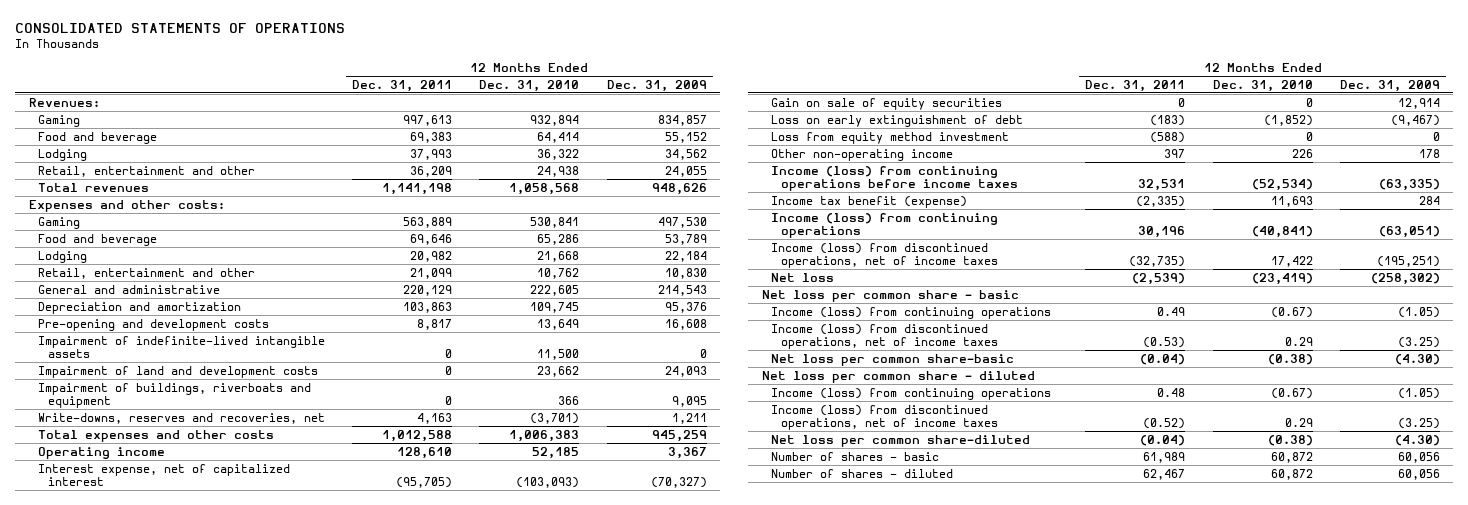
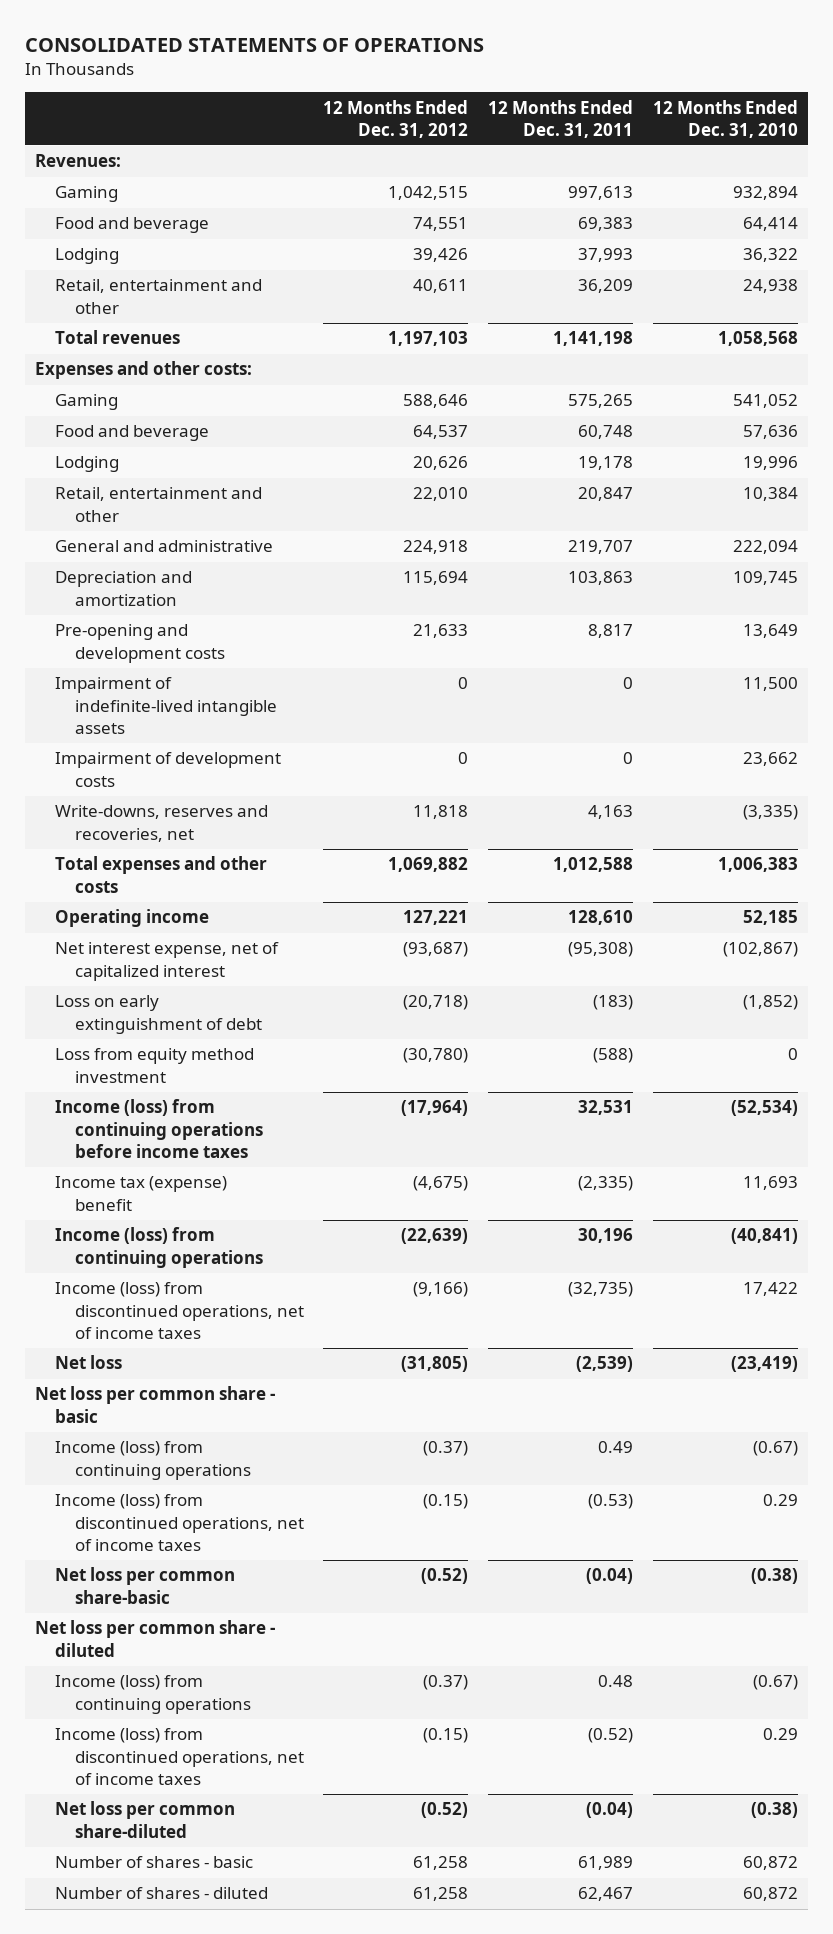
- | 12 Months Ended Dec. 31, 2011 | 12 Months Ended Dec. 31, 2010 | 12 Months Ended Dec. 31, 2009
+ | 12 Months Ended Dec. 31, 2012 | 12 Months Ended Dec. 31, 2011 | 12 Months Ended Dec. 31, 2010
- Gaming | 563,889 | 530,841 | 497,530
- Food and beverage | 69,646 | 65,286 | 53,789
- Lodging | 20,982 | 21,668 | 22,184
- Retail, entertainment and other | 21,099 | 10,762 | 10,830
- General and administrative | 220,129 | 222,605 | 214,543
+ Gaming | 588,646 | 575,265 | 541,052
+ Food and beverage | 64,537 | 60,748 | 57,636
+ Lodging | 20,626 | 19,178 | 19,996
+ Retail, entertainment and other | 22,010 | 20,847 | 10,384
+ General and administrative | 224,918 | 219,707 | 222,094
- Impairment of land and development costs | 0 | 23,662 | 24,093
- Impairment of buildings, riverboats and equipment | 0 | 366 | 9,095
- Write-downs, reserves and recoveries, net | 4,163 | (3,701) | 1,211
+ Impairment of development costs | 0 | 0 | 23,662
+ Write-downs, reserves and recoveries, net | 11,818 | 4,163 | (3,335)
- Interest expense, net of capitalized interest | (95,705) | (103,093) | (70,327)
- Gain on sale of equity securities | 0 | 0 | 12,914
+ Net interest expense, net of capitalized interest | (93,687) | (95,308) | (102,867)
- Other non-operating income | 397 | 226 | 178
- Income tax benefit (expense) | (2,335) | 11,693 | 284
+ Income tax (expense) benefit | (4,675) | (2,335) | 11,693

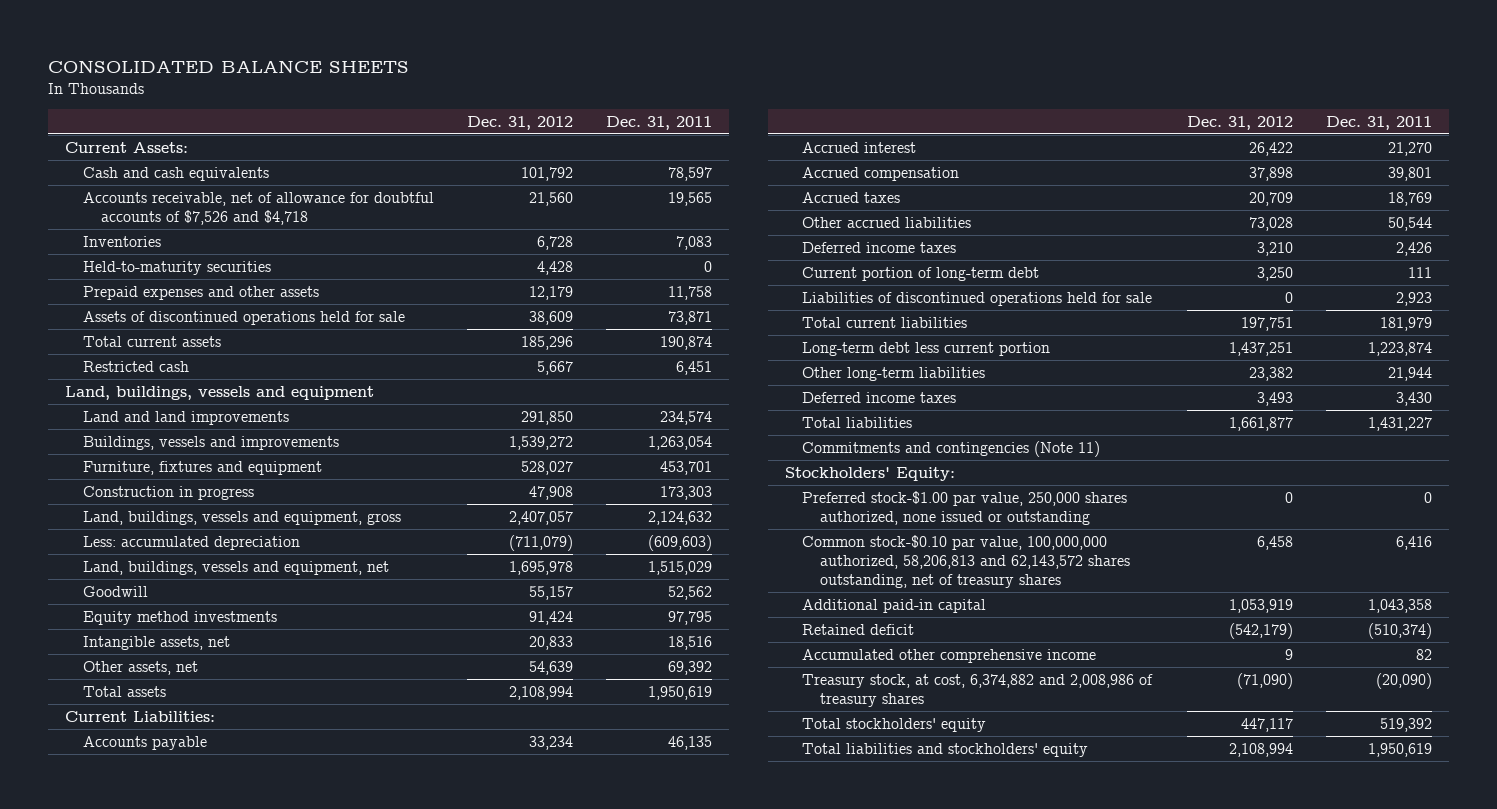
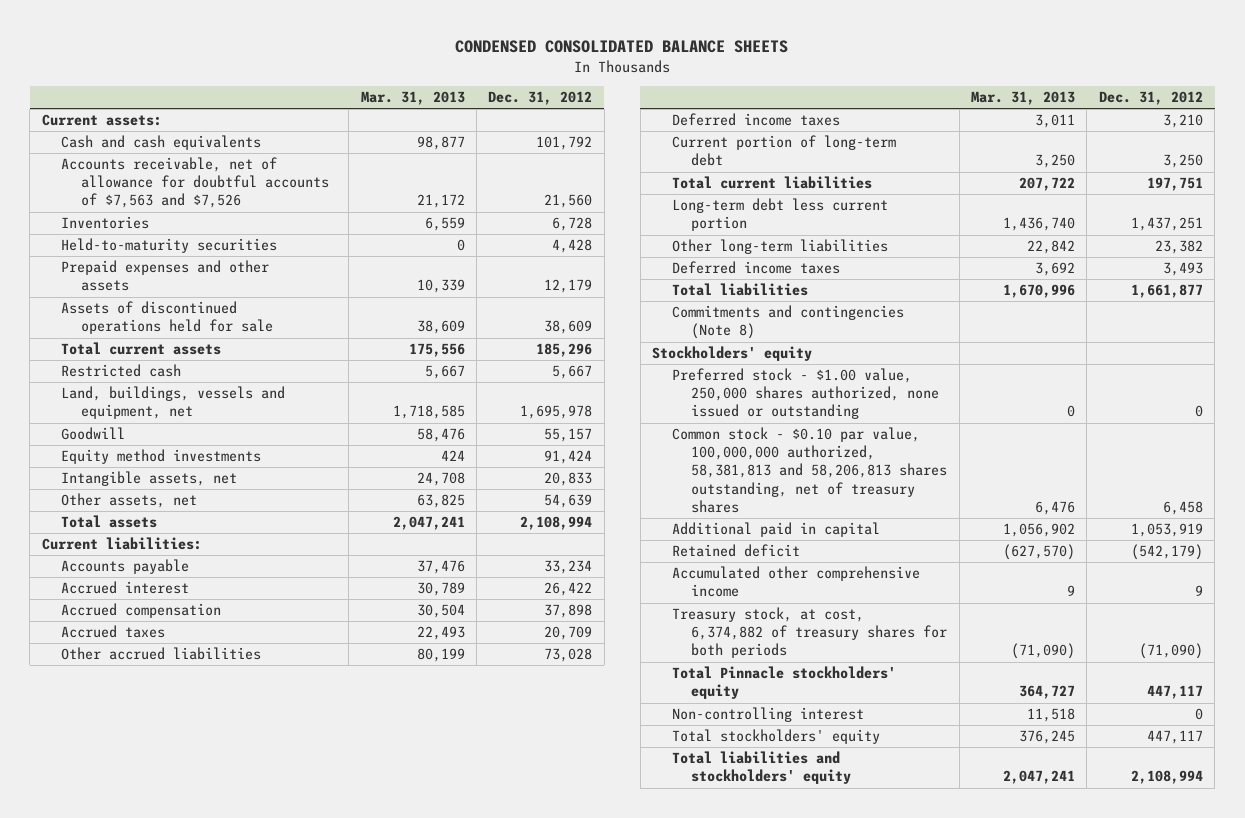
- CONSOLIDATED BALANCE SHEETS
+ CONDENSED CONSOLIDATED BALANCE SHEETS
- | Dec. 31, 2012 | Dec. 31, 2011
+ | Mar. 31, 2013 | Dec. 31, 2012
- Current Assets:
+ Current assets:
- Accounts receivable, net of allowance for doubtful accounts of $7,526 and $4,718 | 21,560 | 19,565
+ Accounts receivable, net of allowance for doubtful accounts of $7,563 and $7,526 | 21,172 | 21,560
- Land, buildings, vessels and equipment
- Land and land improvements | 291,850 | 234,574
- Buildings, vessels and improvements | 1,539,272 | 1,263,054
- Furniture, fixtures and equipment | 528,027 | 453,701
- Construction in progress | 47,908 | 173,303
- Land, buildings, vessels and equipment, gross | 2,407,057 | 2,124,632
- Less: accumulated depreciation | (711,079) | (609,603)
- Current Liabilities:
+ Current liabilities:
- Liabilities of discontinued operations held for sale | 0 | 2,923
- Commitments and contingencies (Note 11)
- Stockholders' Equity:
- Preferred stock-$1.00 par value, 250,000 shares authorized, none issued or outstanding | 0 | 0
- Common stock-$0.10 par value, 100,000,000 authorized, 58,206,813 and 62,143,572 shares outstanding, net of treasury shares | 6,458 | 6,416
- Additional paid-in capital | 1,053,919 | 1,043,358
+ Commitments and contingencies (Note 8)
+ Stockholders' equity
+ Preferred stock - $1.00 value, 250,000 shares authorized, none issued or outstanding | 0 | 0
+ Common stock - $0.10 par value, 100,000,000 authorized, 58,381,813 and 58,206,813 shares outstanding, net of treasury shares | 6,476 | 6,458
+ Additional paid in capital | 1,056,902 | 1,053,919
- Treasury stock, at cost, 6,374,882 and 2,008,986 of treasury shares | (71,090) | (20,090)
+ Treasury stock, at cost, 6,374,882 of treasury shares for both periods | (71,090) | (71,090)
+ Total Pinnacle stockholders' equity | 364,727 | 447,117
+ Non-controlling interest | 11,518 | 0

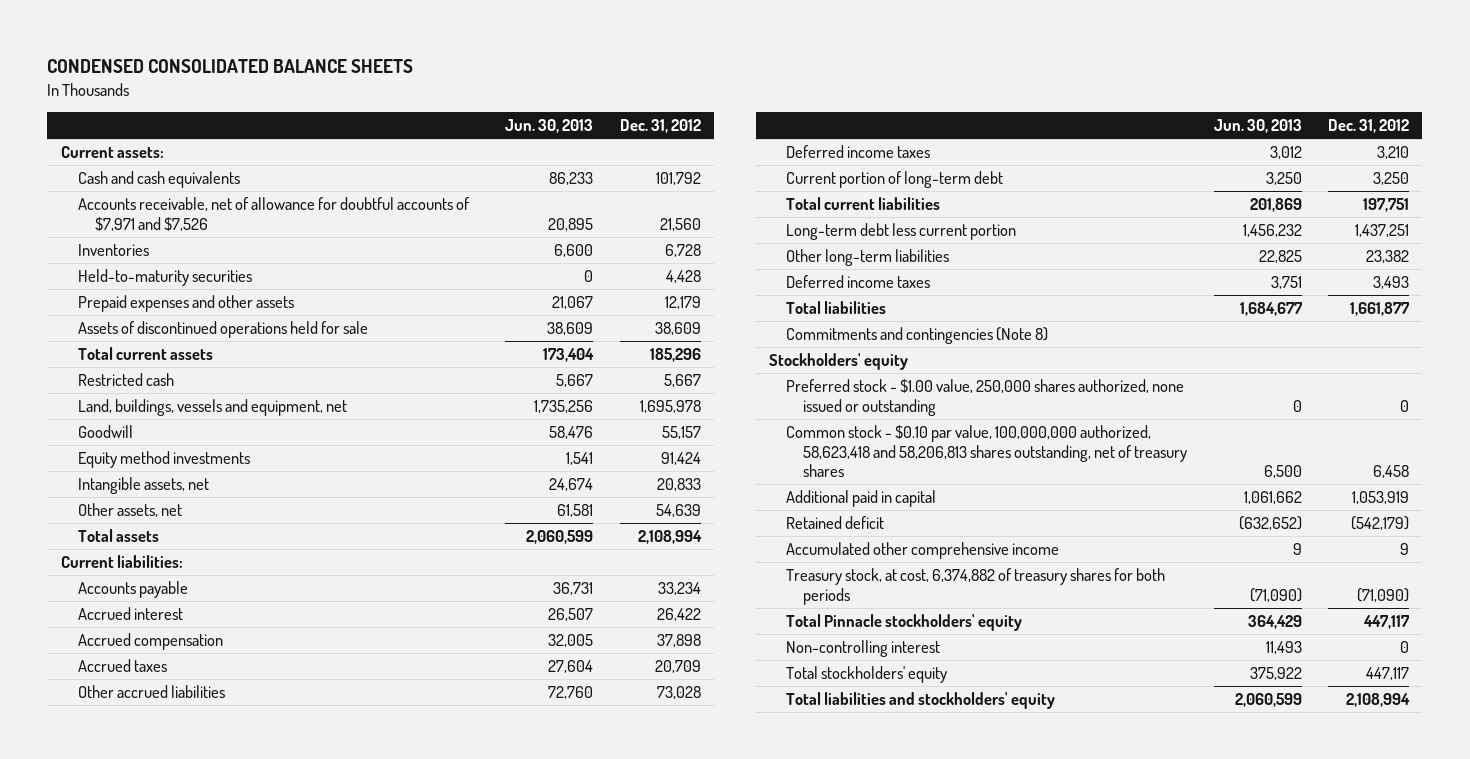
- | Mar. 31, 2013 | Dec. 31, 2012
+ | Jun. 30, 2013 | Dec. 31, 2012
- Accounts receivable, net of allowance for doubtful accounts of $7,563 and $7,526 | 21,172 | 21,560
+ Accounts receivable, net of allowance for doubtful accounts of $7,971 and $7,526 | 20,895 | 21,560
- Common stock - $0.10 par value, 100,000,000 authorized, 58,381,813 and 58,206,813 shares outstanding, net of treasury shares | 6,476 | 6,458
+ Common stock - $0.10 par value, 100,000,000 authorized, 58,623,418 and 58,206,813 shares outstanding, net of treasury shares | 6,500 | 6,458

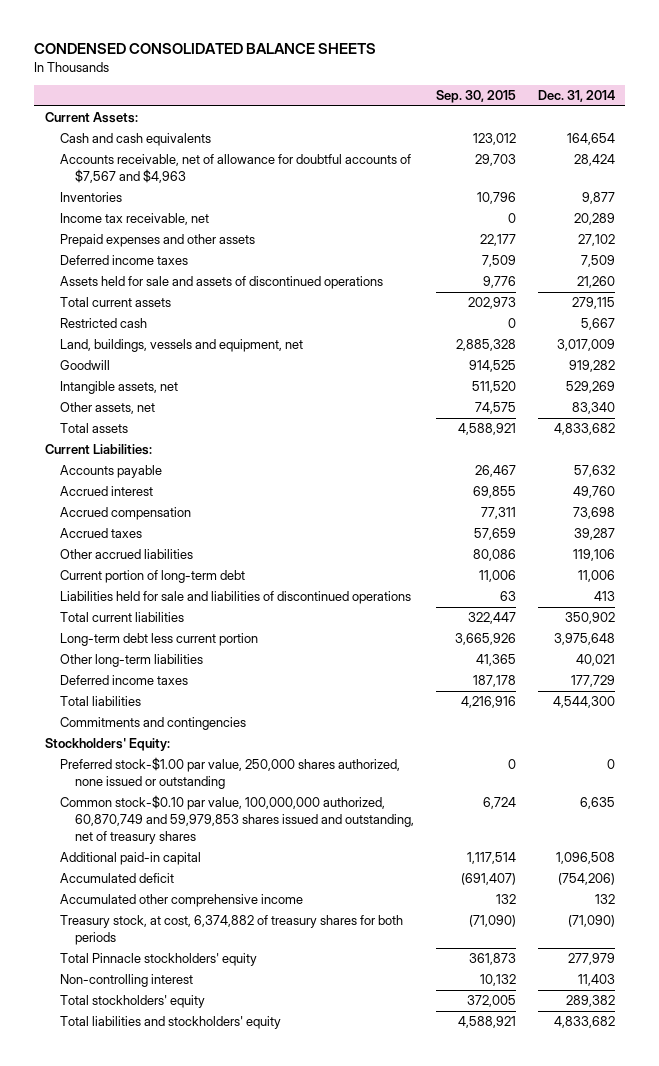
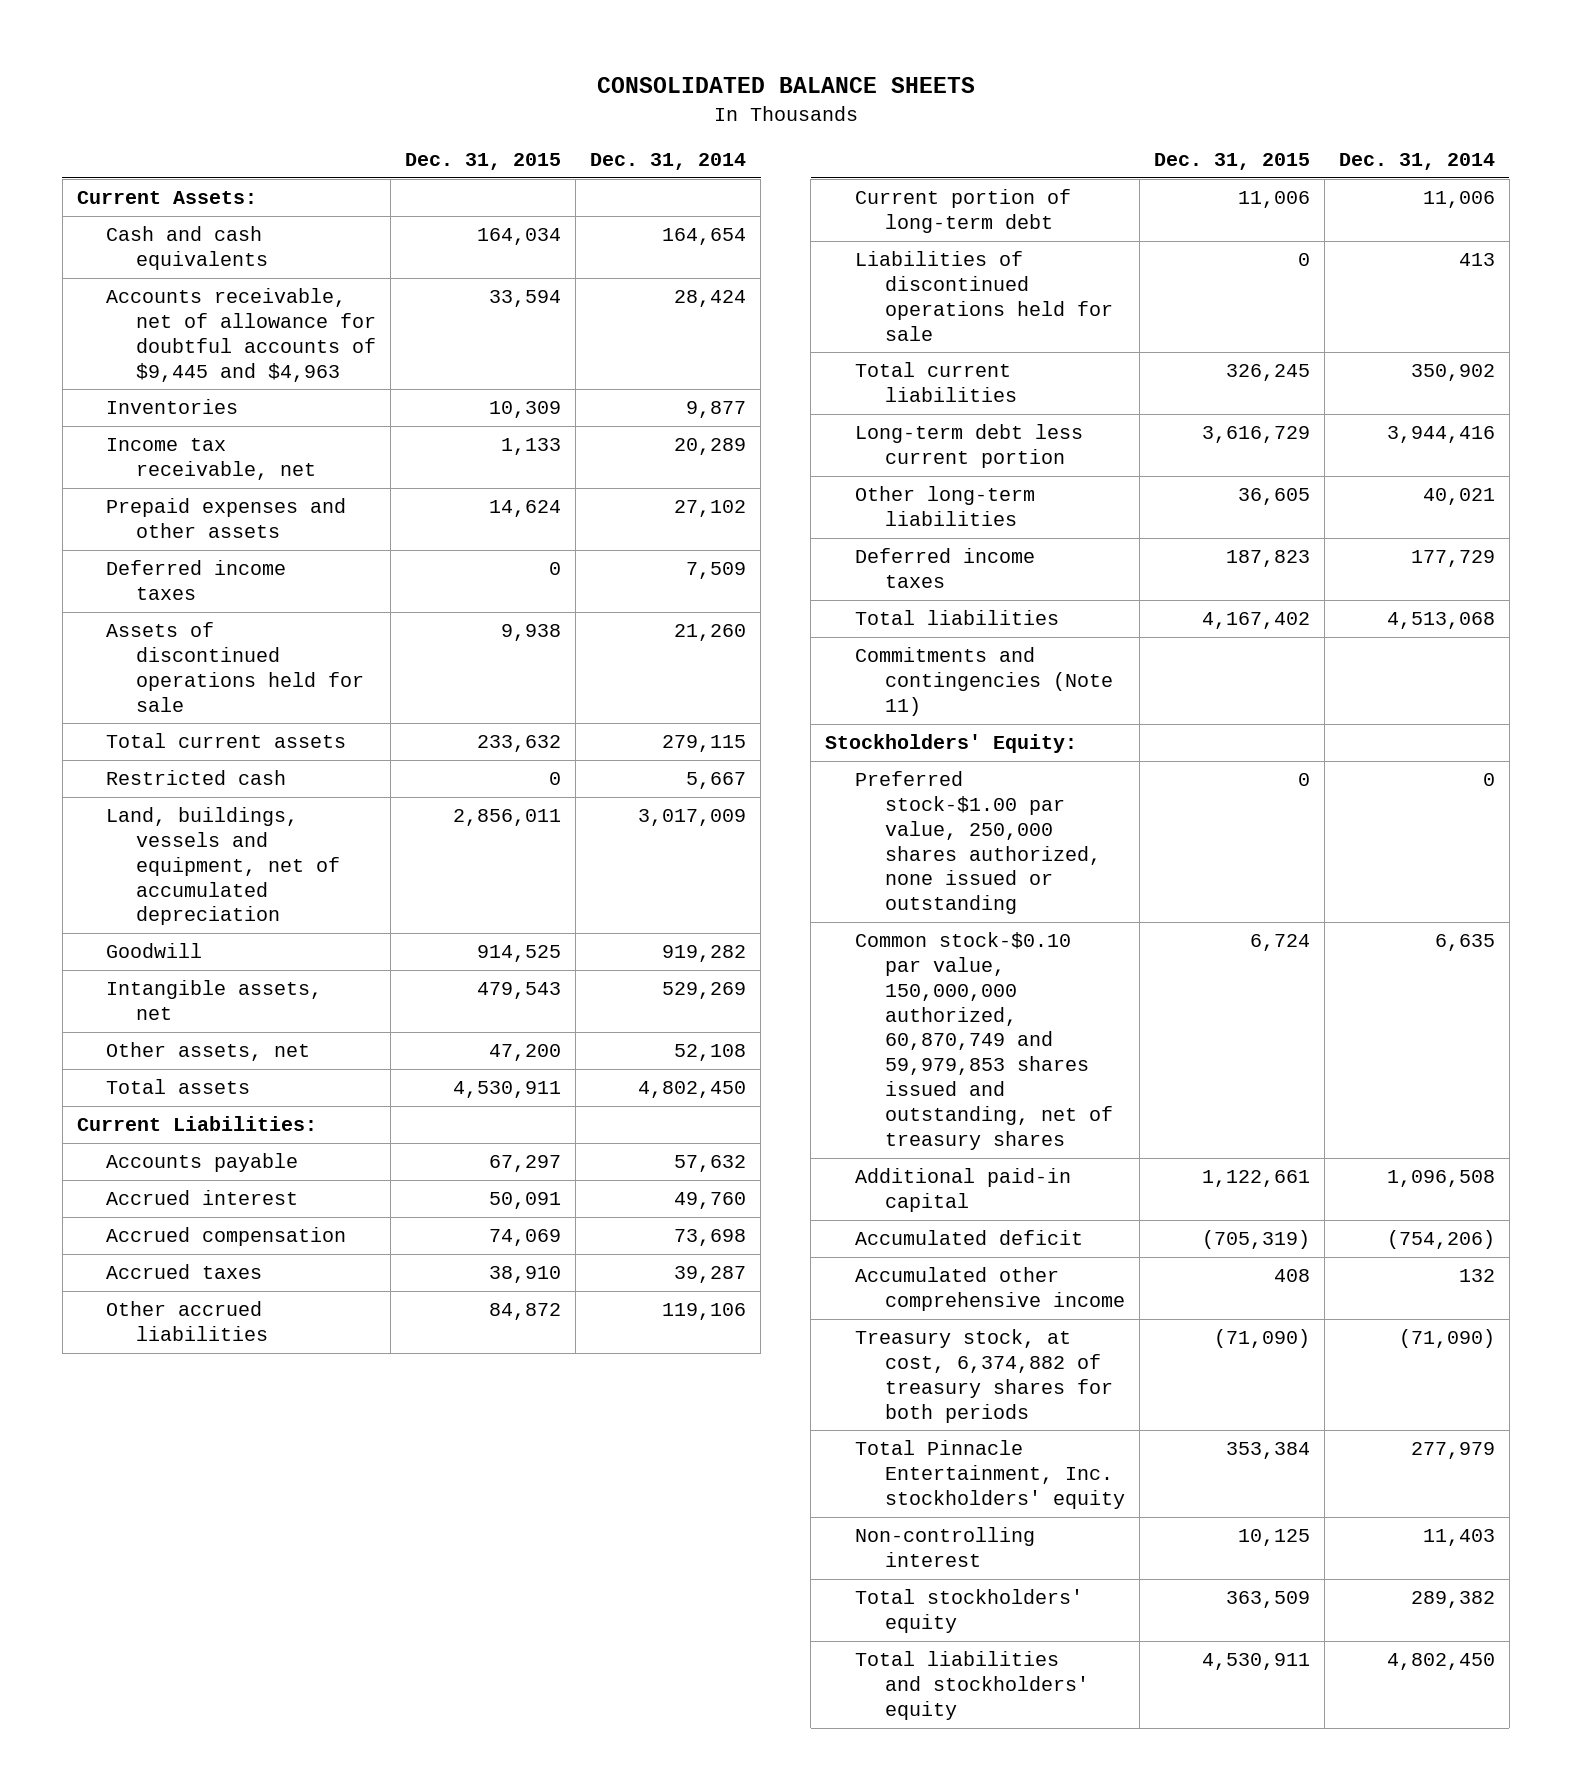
- CONDENSED CONSOLIDATED BALANCE SHEETS
+ CONSOLIDATED BALANCE SHEETS
- | Sep. 30, 2015 | Dec. 31, 2014
+ | Dec. 31, 2015 | Dec. 31, 2014
- Accounts receivable, net of allowance for doubtful accounts of $7,567 and $4,963 | 29,703 | 28,424
+ Accounts receivable, net of allowance for doubtful accounts of $9,445 and $4,963 | 33,594 | 28,424
- Assets held for sale and assets of discontinued operations | 9,776 | 21,260
+ Assets of discontinued operations held for sale | 9,938 | 21,260
- Land, buildings, vessels and equipment, net | 2,885,328 | 3,017,009
+ Land, buildings, vessels and equipment, net of accumulated depreciation | 2,856,011 | 3,017,009
- Other assets, net | 74,575 | 83,340
- Total assets | 4,588,921 | 4,833,682
+ Other assets, net | 47,200 | 52,108
+ Total assets | 4,530,911 | 4,802,450
- Liabilities held for sale and liabilities of discontinued operations | 63 | 413
+ Liabilities of discontinued operations held for sale | 0 | 413
- Long-term debt less current portion | 3,665,926 | 3,975,648
+ Long-term debt less current portion | 3,616,729 | 3,944,416
- Total liabilities | 4,216,916 | 4,544,300
- Commitments and contingencies
+ Total liabilities | 4,167,402 | 4,513,068
+ Commitments and contingencies (Note 11)
- Common stock-$0.10 par value, 100,000,000 authorized, 60,870,749 and 59,979,853 shares issued and outstanding, net of treasury shares | 6,724 | 6,635
+ Common stock-$0.10 par value, 150,000,000 authorized, 60,870,749 and 59,979,853 shares issued and outstanding, net of treasury shares | 6,724 | 6,635
- Total Pinnacle stockholders' equity | 361,873 | 277,979
+ Total Pinnacle Entertainment, Inc. stockholders' equity | 353,384 | 277,979
- Total liabilities and stockholders' equity | 4,588,921 | 4,833,682
+ Total liabilities and stockholders' equity | 4,530,911 | 4,802,450

